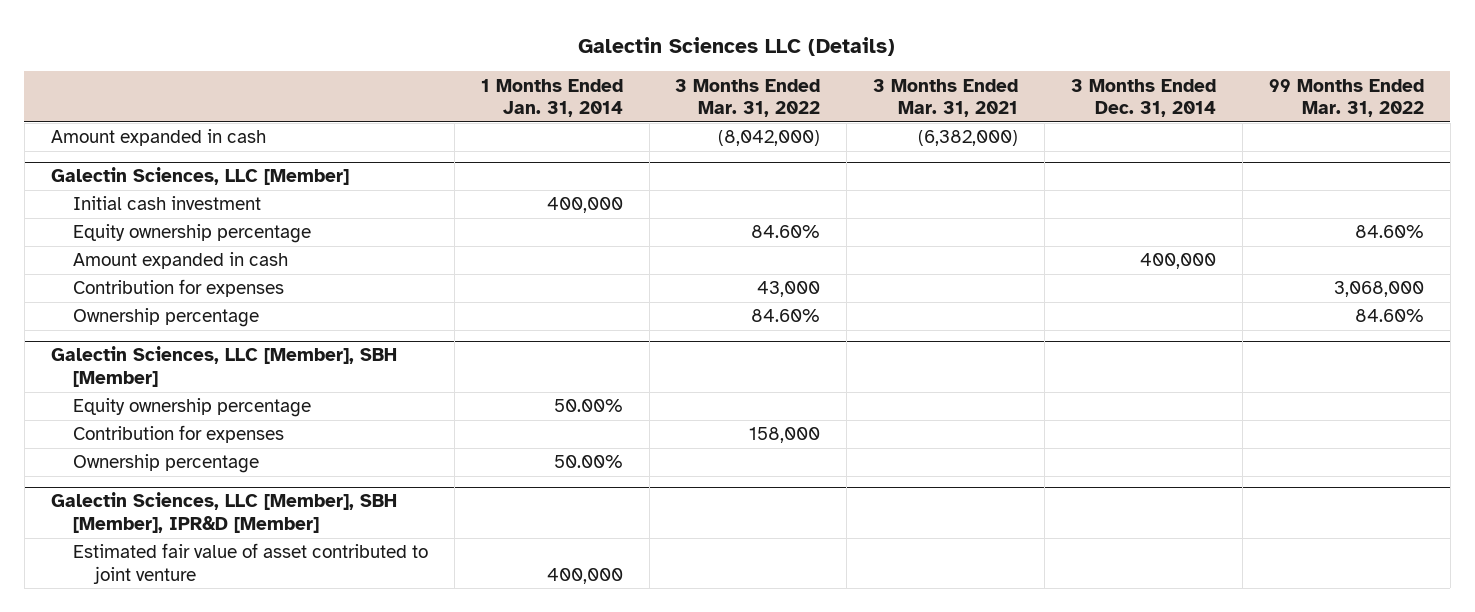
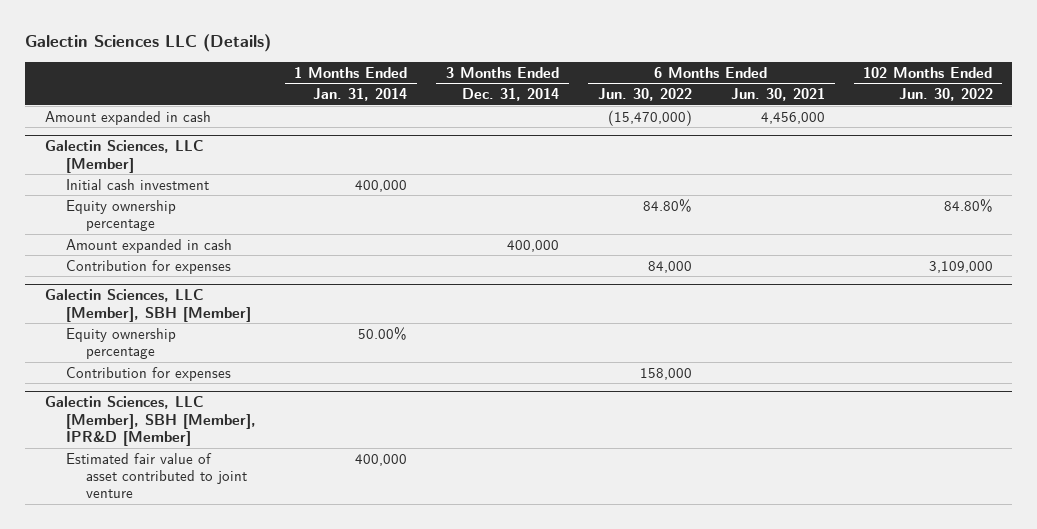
- | 1 Months Ended Jan. 31, 2014 | 3 Months Ended Mar. 31, 2022 | 3 Months Ended Mar. 31, 2021 | 3 Months Ended Dec. 31, 2014 | 99 Months Ended Mar. 31, 2022
+ | 1 Months Ended Jan. 31, 2014 | 3 Months Ended Dec. 31, 2014 | 6 Months Ended Jun. 30, 2022 | 6 Months Ended Jun. 30, 2021 | 102 Months Ended Jun. 30, 2022
@ Galectin Sciences, LLC [Member]
- Ownership percentage | | 84.60% | | | 84.60%
@ Galectin Sciences, LLC [Member], SBH [Member]
- Ownership percentage | 50.00% | | | |

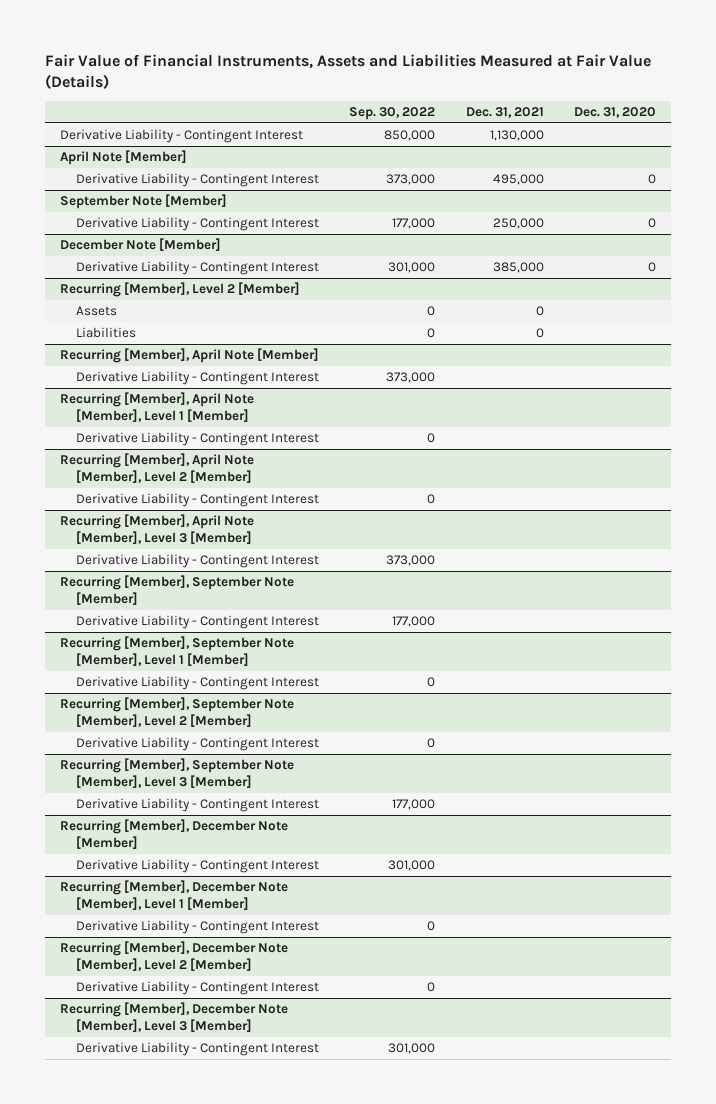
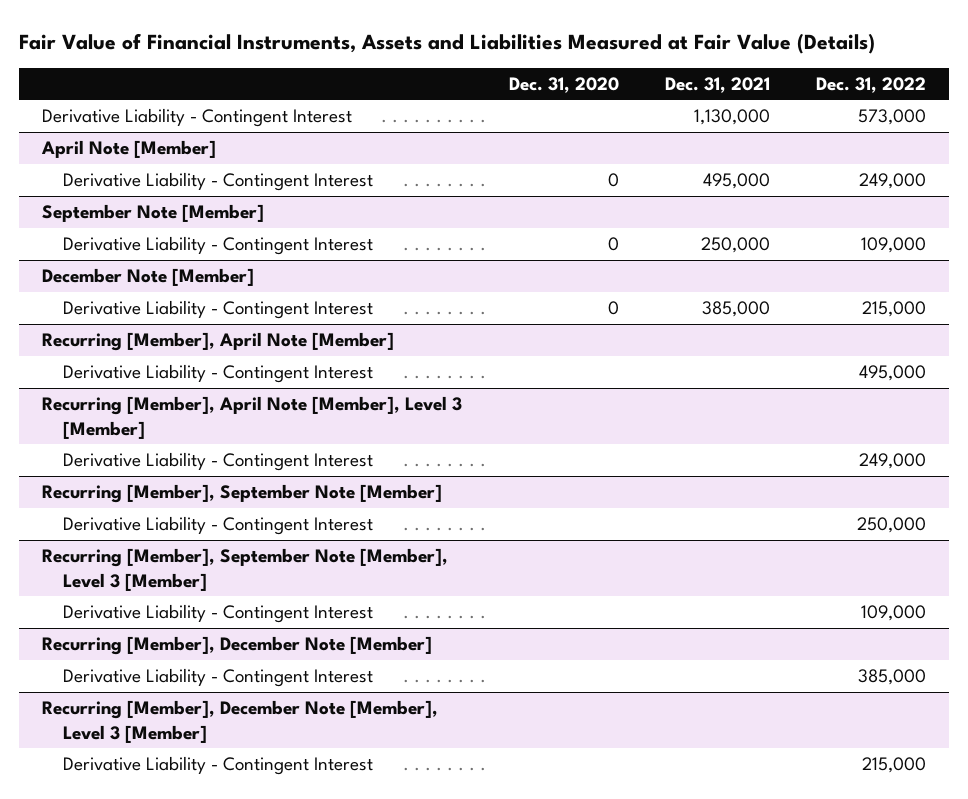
- | Sep. 30, 2022 | Dec. 31, 2021 | Dec. 31, 2020
+ | Dec. 31, 2020 | Dec. 31, 2021 | Dec. 31, 2022
- Recurring [Member], Level 2 [Member]
- Assets | 0 | 0 |
- Liabilities | 0 | 0 |
- Recurring [Member], April Note [Member], Level 1 [Member]
- Derivative Liability - Contingent Interest | 0 | |
- Recurring [Member], April Note [Member], Level 2 [Member]
- Derivative Liability - Contingent Interest | 0 | |
- Recurring [Member], September Note [Member], Level 1 [Member]
- Derivative Liability - Contingent Interest | 0 | |
- Recurring [Member], September Note [Member], Level 2 [Member]
- Derivative Liability - Contingent Interest | 0 | |
- Recurring [Member], December Note [Member], Level 1 [Member]
- Derivative Liability - Contingent Interest | 0 | |
- Recurring [Member], December Note [Member], Level 2 [Member]
- Derivative Liability - Contingent Interest | 0 | |

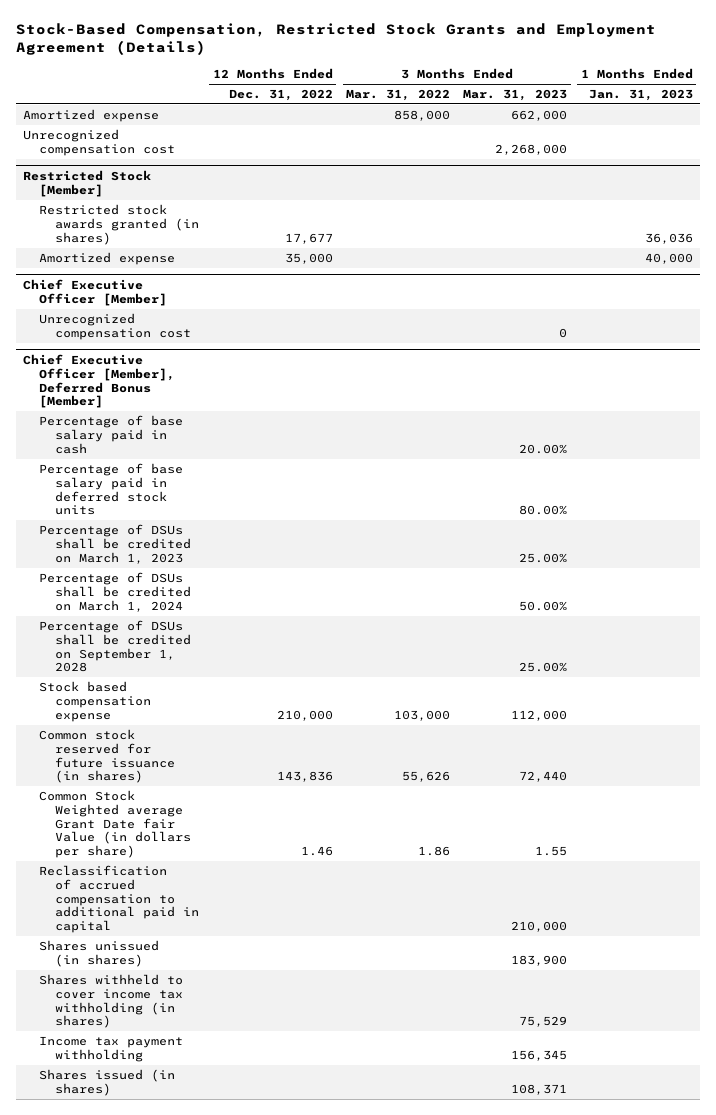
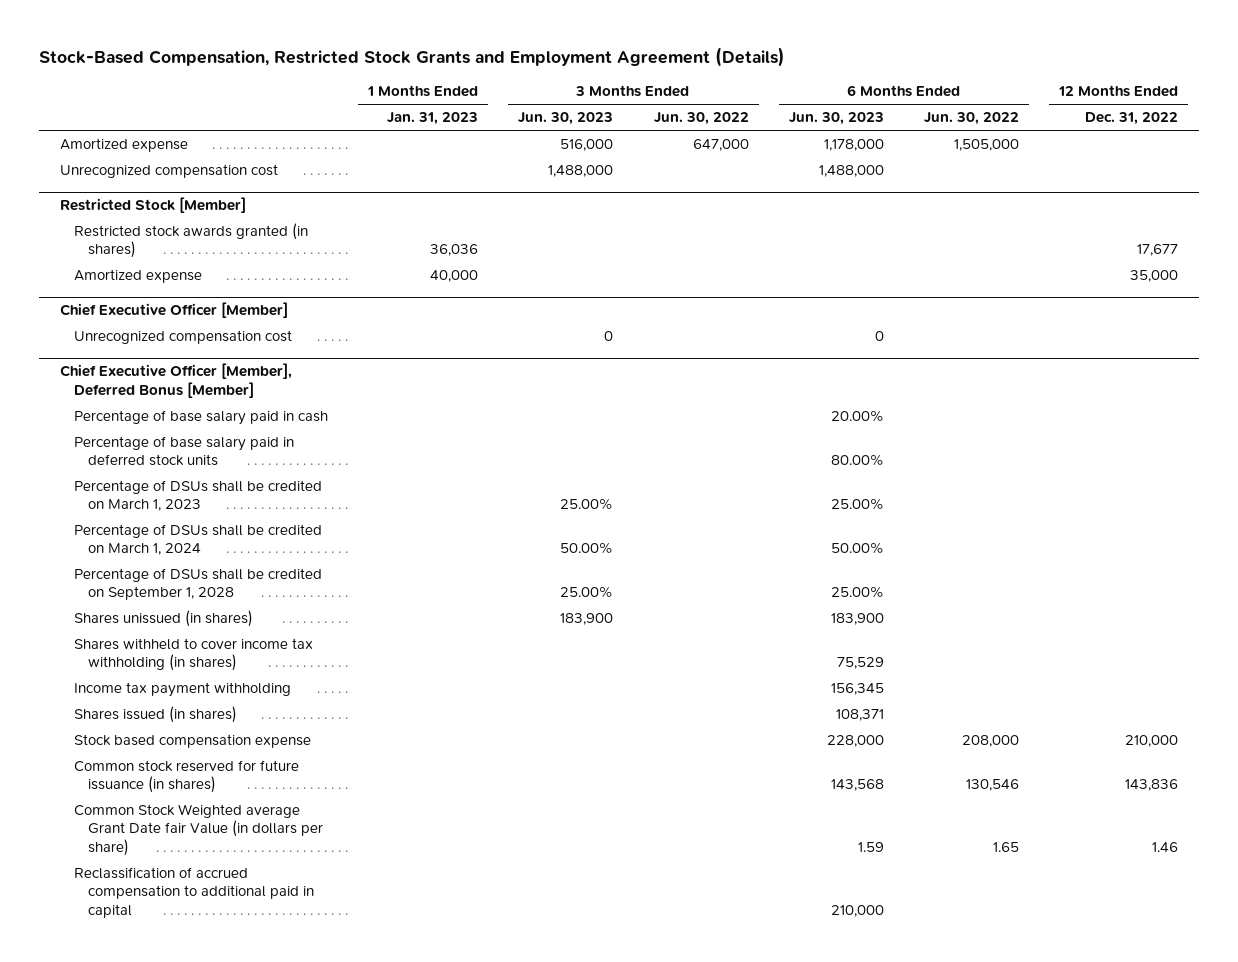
- | 12 Months Ended Dec. 31, 2022 | 3 Months Ended Mar. 31, 2022 | 3 Months Ended Mar. 31, 2023 | 1 Months Ended Jan. 31, 2023
+ | 1 Months Ended Jan. 31, 2023 | 3 Months Ended Jun. 30, 2023 | 3 Months Ended Jun. 30, 2022 | 6 Months Ended Jun. 30, 2023 | 6 Months Ended Jun. 30, 2022 | 12 Months Ended Dec. 31, 2022
@ Chief Executive Officer [Member], Deferred Bonus [Member]
moved down: Stock based compensation expense | | | | 228,000 | 208,000 | 210,000
moved down: Common stock reserved for future issuance (in shares) | | | | 143,568 | 130,546 | 143,836
moved down: Common Stock Weighted average Grant Date fair Value (in dollars per share) | | | | 1.59 | 1.65 | 1.46
moved down: Reclassification of accrued compensation to additional paid in capital | | | | 210,000 | |

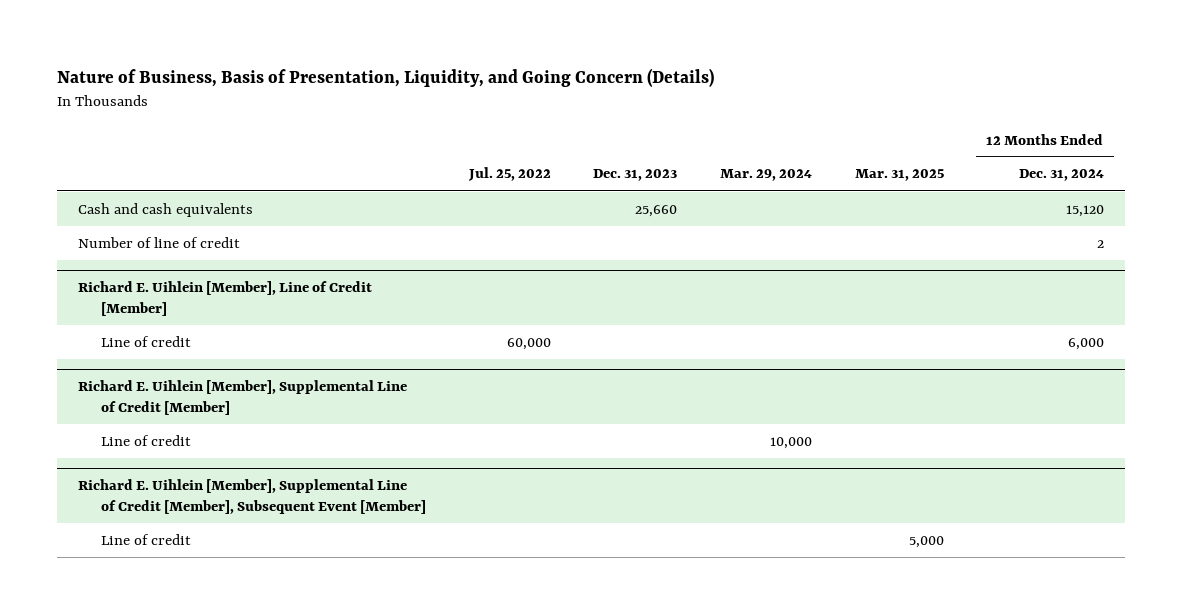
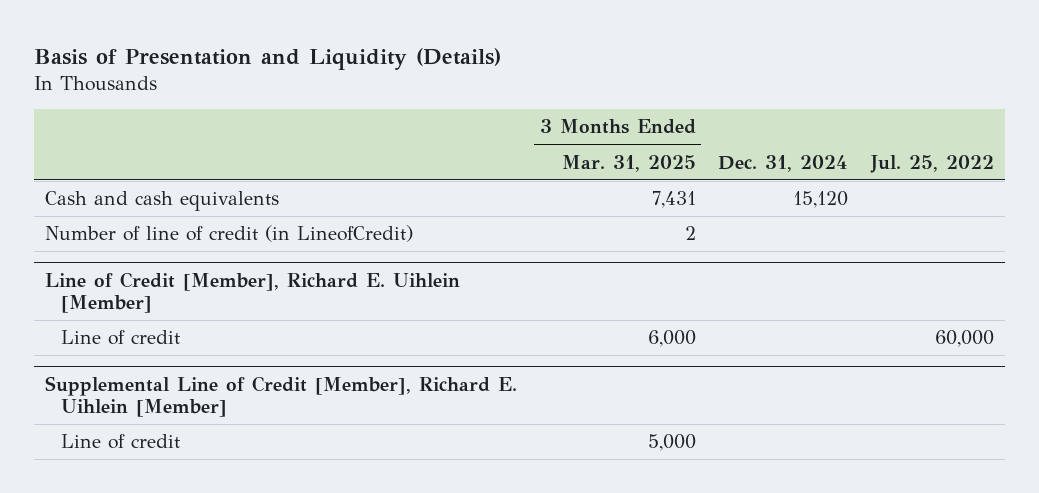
- Nature of Business, Basis of Presentation, Liquidity, and Going Concern (Details)
+ Basis of Presentation and Liquidity (Details)
- | Jul. 25, 2022 | Dec. 31, 2023 | Mar. 29, 2024 | Mar. 31, 2025 | 12 Months Ended Dec. 31, 2024
+ | 3 Months Ended Mar. 31, 2025 | Dec. 31, 2024 | Jul. 25, 2022
- Number of line of credit | | | | | 2
- Richard E. Uihlein [Member], Line of Credit [Member]
+ Number of line of credit (in LineofCredit) | 2 | |
+ Line of Credit [Member], Richard E. Uihlein [Member]
- Richard E. Uihlein [Member], Supplemental Line of Credit [Member]
+ Supplemental Line of Credit [Member], Richard E. Uihlein [Member]
- Richard E. Uihlein [Member], Supplemental Line of Credit [Member], Subsequent Event [Member]
- Line of credit | | | | 5,000 |

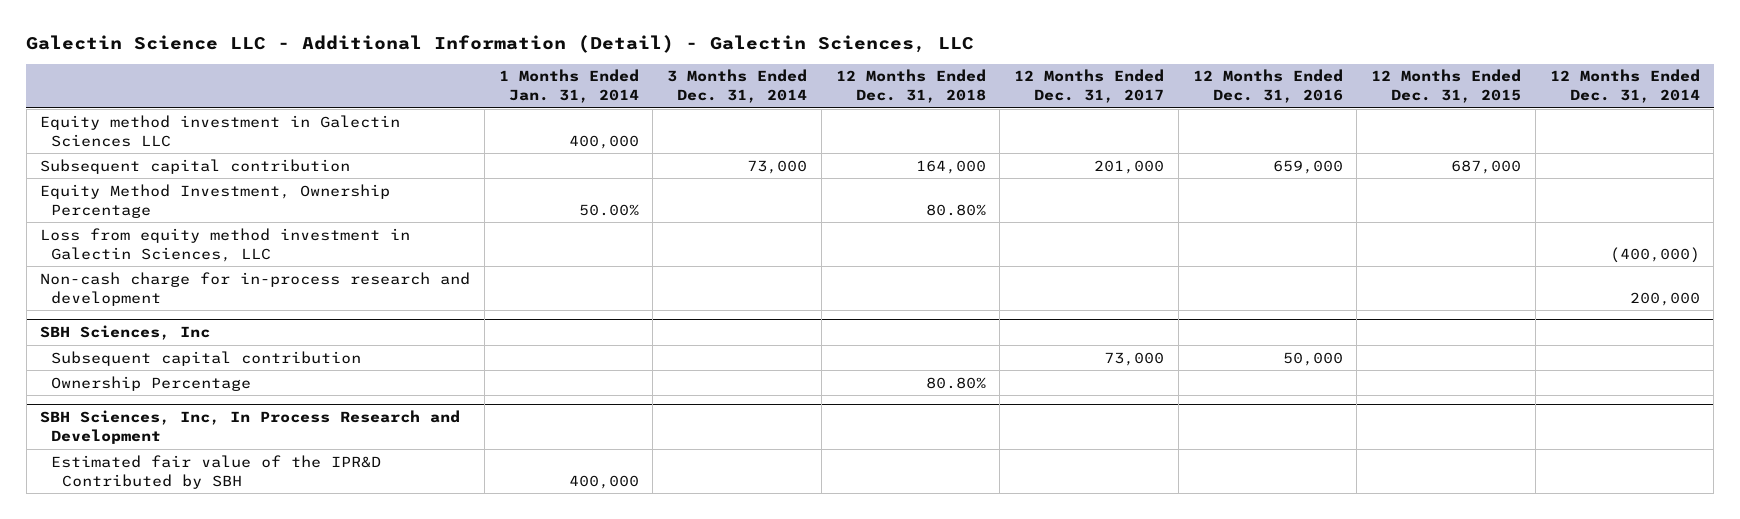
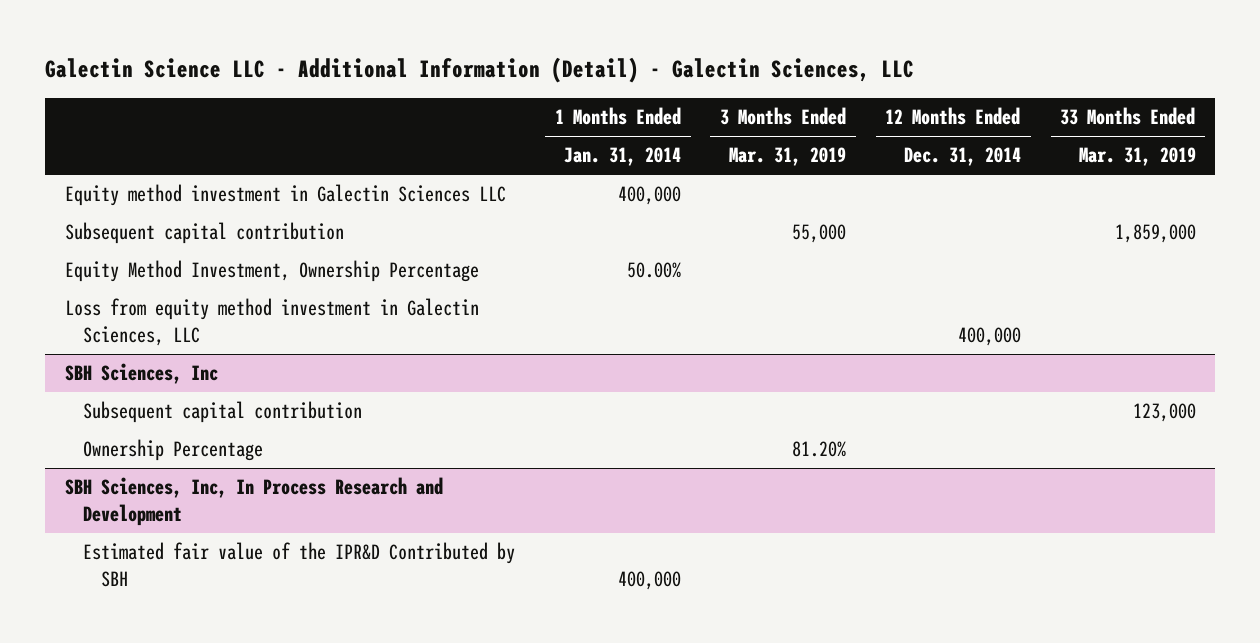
- | 1 Months Ended Jan. 31, 2014 | 3 Months Ended Dec. 31, 2014 | 12 Months Ended Dec. 31, 2018 | 12 Months Ended Dec. 31, 2017 | 12 Months Ended Dec. 31, 2016 | 12 Months Ended Dec. 31, 2015 | 12 Months Ended Dec. 31, 2014
+ | 1 Months Ended Jan. 31, 2014 | 3 Months Ended Mar. 31, 2019 | 12 Months Ended Dec. 31, 2014 | 33 Months Ended Mar. 31, 2019
- Loss from equity method investment in Galectin Sciences, LLC | | | | | | | (400,000)
- Non-cash charge for in-process research and development | | | | | | | 200,000
+ Loss from equity method investment in Galectin Sciences, LLC | | | 400,000 |

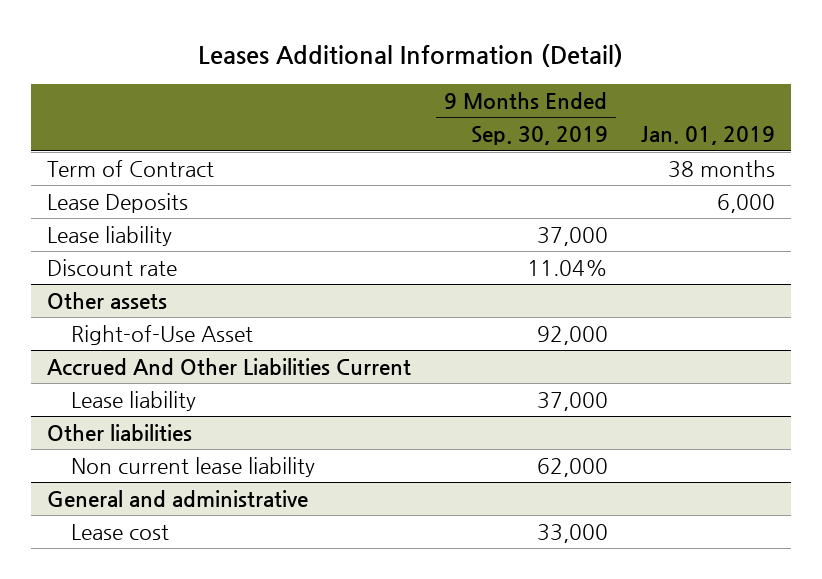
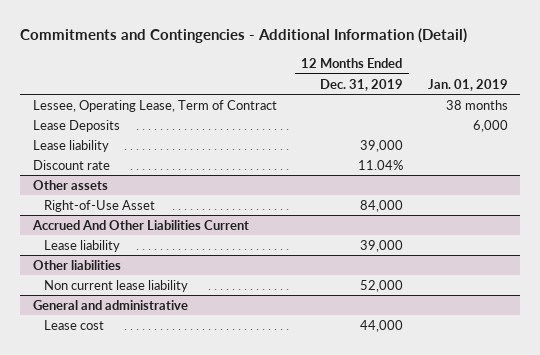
- Leases Additional Information (Detail)
+ Commitments and Contingencies - Additional Information (Detail)
- | 9 Months Ended Sep. 30, 2019 | Jan. 01, 2019
+ | 12 Months Ended Dec. 31, 2019 | Jan. 01, 2019
- Term of Contract | | 38 months
+ Lessee, Operating Lease, Term of Contract | | 38 months

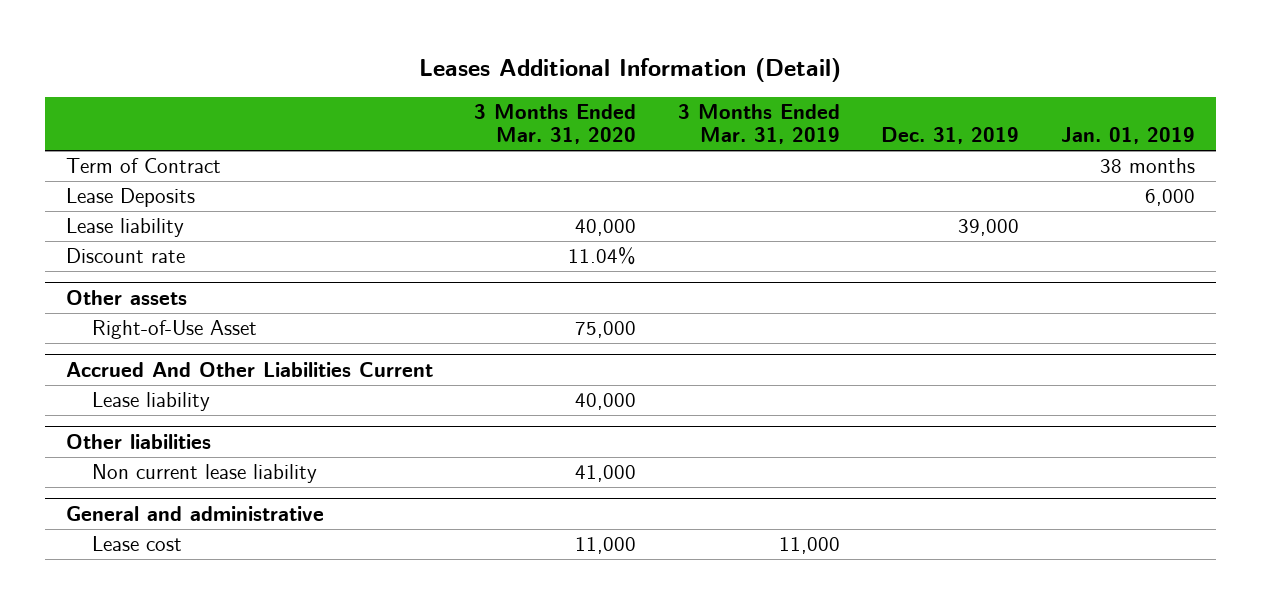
- Commitments and Contingencies - Additional Information (Detail)
+ Leases Additional Information (Detail)
- | 12 Months Ended Dec. 31, 2019 | Jan. 01, 2019
+ | 3 Months Ended Mar. 31, 2020 | 3 Months Ended Mar. 31, 2019 | Dec. 31, 2019 | Jan. 01, 2019
- Lessee, Operating Lease, Term of Contract | | 38 months
+ Term of Contract | | | | 38 months

